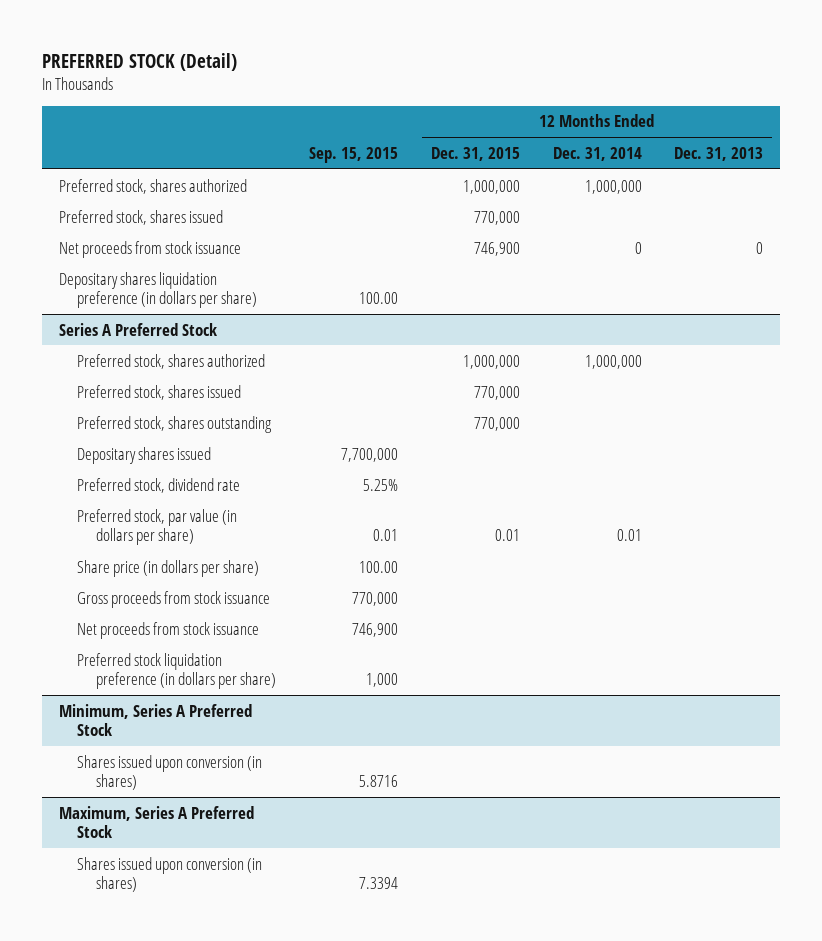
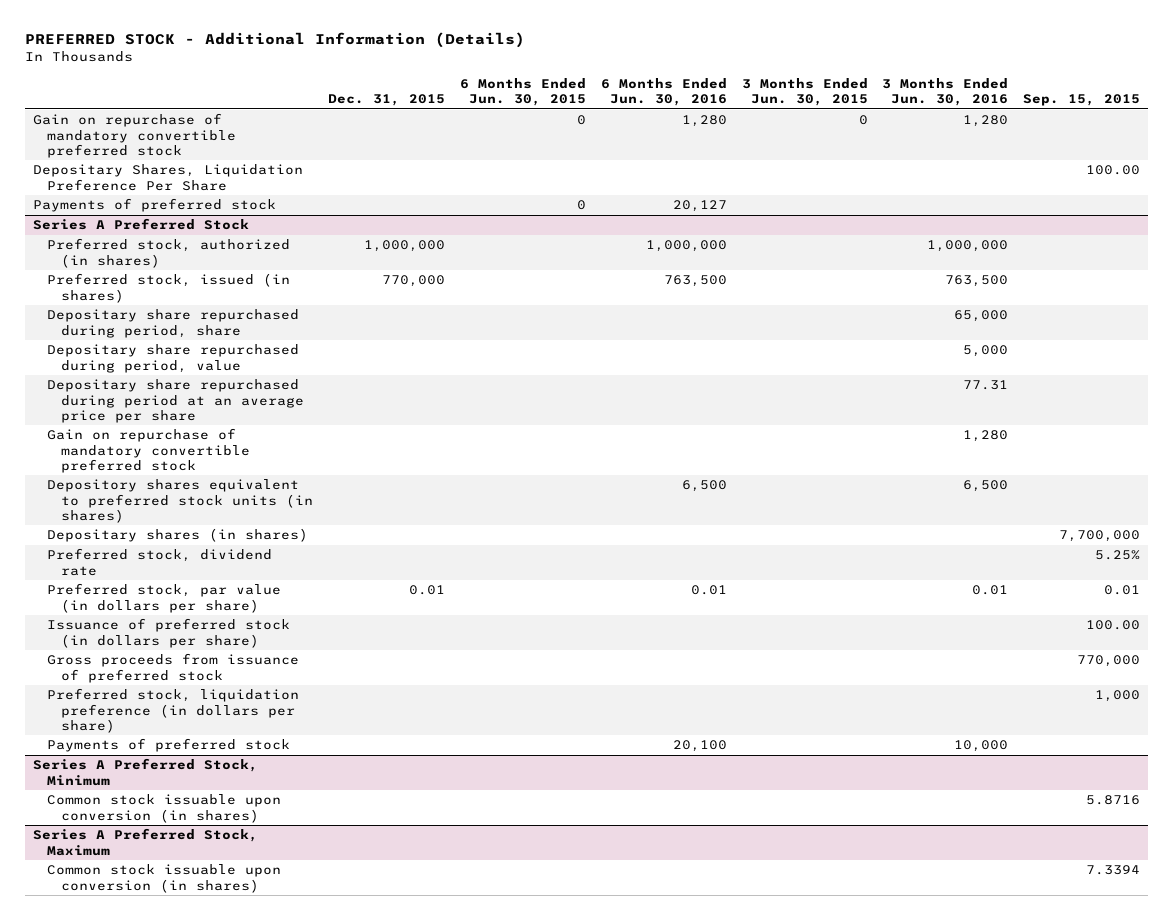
- PREFERRED STOCK (Detail)
+ PREFERRED STOCK - Additional Information (Details)
- | Sep. 15, 2015 | 12 Months Ended Dec. 31, 2015 | 12 Months Ended Dec. 31, 2014 | 12 Months Ended Dec. 31, 2013
+ | Dec. 31, 2015 | 6 Months Ended Jun. 30, 2015 | 6 Months Ended Jun. 30, 2016 | 3 Months Ended Jun. 30, 2015 | 3 Months Ended Jun. 30, 2016 | Sep. 15, 2015
- Preferred stock, shares authorized | | 1,000,000 | 1,000,000 |
- Preferred stock, shares issued | | 770,000 | |
- Net proceeds from stock issuance | | 746,900 | 0 | 0
- Depositary shares liquidation preference (in dollars per share) | 100.00 | | |
+ Gain on repurchase of mandatory convertible preferred stock | | 0 | 1,280 | 0 | 1,280 |
+ Depositary Shares, Liquidation Preference Per Share | | | | | | 100.00
+ Payments of preferred stock | | 0 | 20,127 | | |
@ Series A Preferred Stock
- Preferred stock, shares authorized | | 1,000,000 | 1,000,000 |
- Preferred stock, shares issued | | 770,000 | |
- Preferred stock, shares outstanding | | 770,000 | |
- Depositary shares issued | 7,700,000 | | |
+ Preferred stock, authorized (in shares) | 1,000,000 | | 1,000,000 | | 1,000,000 |
+ Preferred stock, issued (in shares) | 770,000 | | 763,500 | | 763,500 |
+ Depositary share repurchased during period, share | | | | | 65,000 |
+ Depositary share repurchased during period, value | | | | | 5,000 |
+ Depositary share repurchased during period at an average price per share | | | | | 77.31 |
+ Gain on repurchase of mandatory convertible preferred stock | | | | | 1,280 |
+ Depository shares equivalent to preferred stock units (in shares) | | | 6,500 | | 6,500 |
+ Depositary shares (in shares) | | | | | | 7,700,000
- Share price (in dollars per share) | 100.00 | | |
- Gross proceeds from stock issuance | 770,000 | | |
- Net proceeds from stock issuance | 746,900 | | |
- Preferred stock liquidation preference (in dollars per share) | 1,000 | | |
- Minimum, Series A Preferred Stock
- Shares issued upon conversion (in shares) | 5.8716 | | |
- Maximum, Series A Preferred Stock
- Shares issued upon conversion (in shares) | 7.3394 | | |
@ Series A Preferred Stock
+ Issuance of preferred stock (in dollars per share) | | | | | | 100.00
+ Gross proceeds from issuance of preferred stock | | | | | | 770,000
+ Preferred stock, liquidation preference (in dollars per share) | | | | | | 1,000
+ Payments of preferred stock | | | 20,100 | | 10,000 |
+ Series A Preferred Stock, Minimum
+ Common stock issuable upon conversion (in shares) | | | | | | 5.8716
+ Series A Preferred Stock, Maximum
+ Common stock issuable upon conversion (in shares) | | | | | | 7.3394

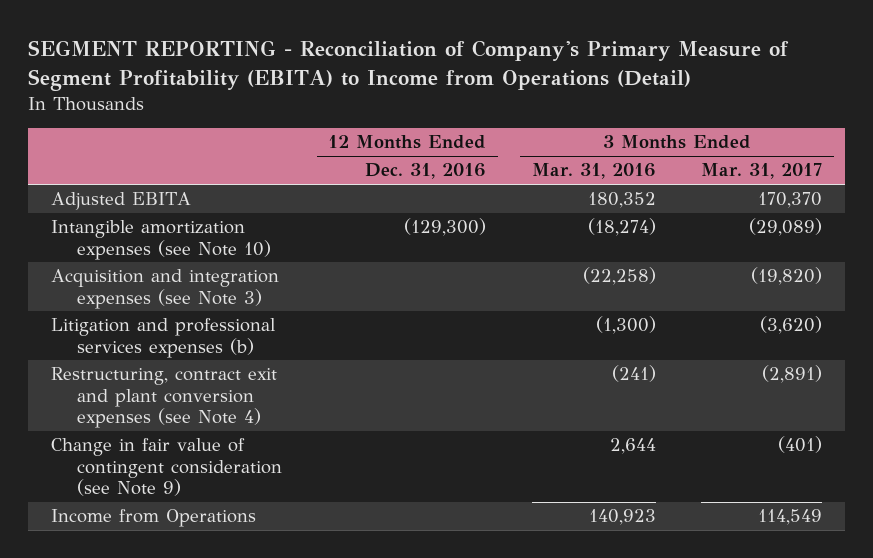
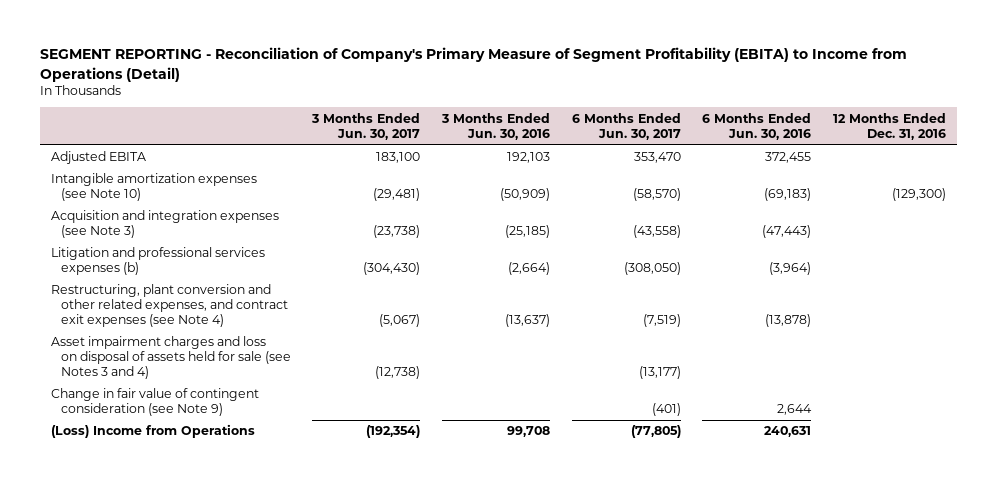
- | 12 Months Ended Dec. 31, 2016 | 3 Months Ended Mar. 31, 2016 | 3 Months Ended Mar. 31, 2017
+ | 3 Months Ended Jun. 30, 2017 | 3 Months Ended Jun. 30, 2016 | 6 Months Ended Jun. 30, 2017 | 6 Months Ended Jun. 30, 2016 | 12 Months Ended Dec. 31, 2016
- Restructuring, contract exit and plant conversion expenses (see Note 4) | | (241) | (2,891)
+ Restructuring, plant conversion and other related expenses, and contract exit expenses (see Note 4) | (5,067) | (13,637) | (7,519) | (13,878) |
+ Asset impairment charges and loss on disposal of assets held for sale (see Notes 3 and 4) | (12,738) | | (13,177) | |
- Income from Operations | | 140,923 | 114,549
+ (Loss) Income from Operations | (192,354) | 99,708 | (77,805) | 240,631 |

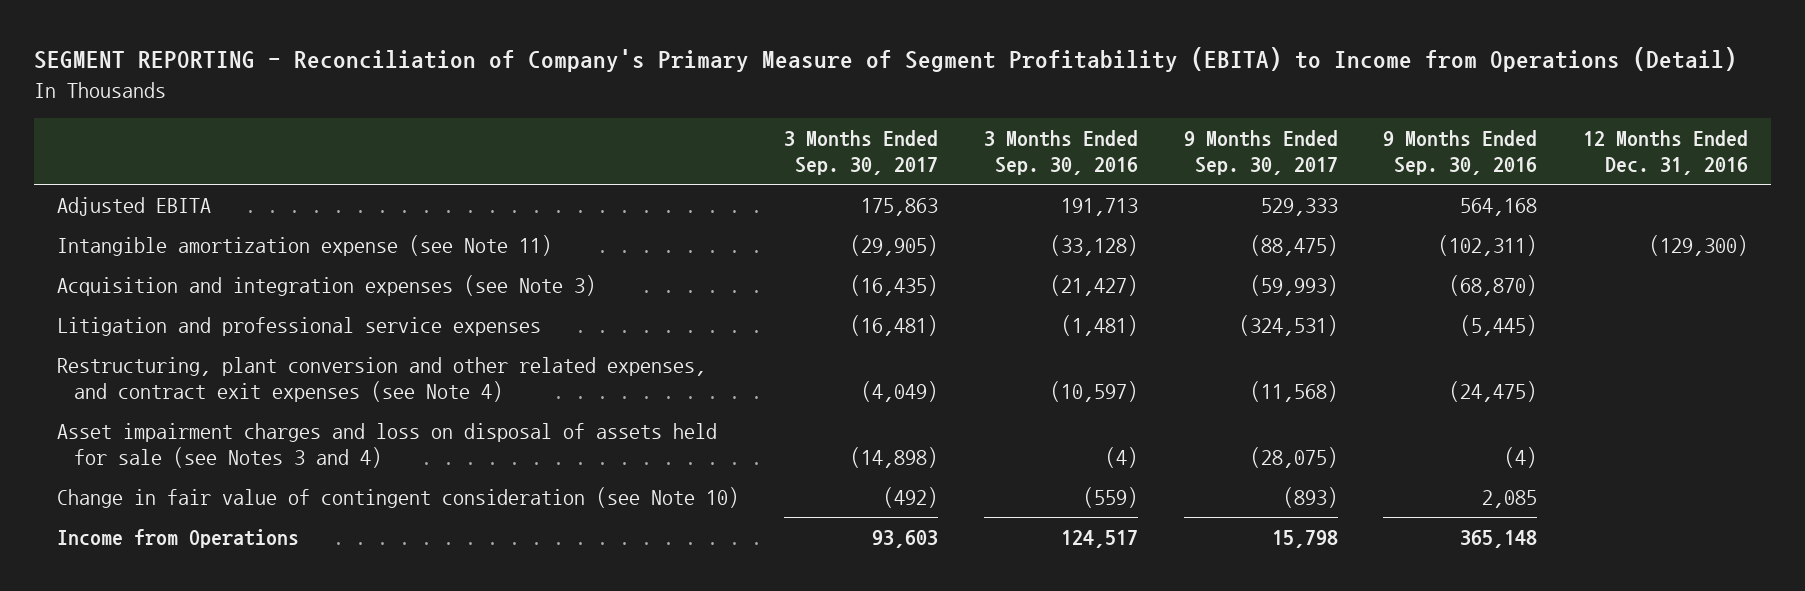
- | 3 Months Ended Jun. 30, 2017 | 3 Months Ended Jun. 30, 2016 | 6 Months Ended Jun. 30, 2017 | 6 Months Ended Jun. 30, 2016 | 12 Months Ended Dec. 31, 2016
+ | 3 Months Ended Sep. 30, 2017 | 3 Months Ended Sep. 30, 2016 | 9 Months Ended Sep. 30, 2017 | 9 Months Ended Sep. 30, 2016 | 12 Months Ended Dec. 31, 2016
- Intangible amortization expenses (see Note 10) | (29,481) | (50,909) | (58,570) | (69,183) | (129,300)
+ Intangible amortization expense (see Note 11) | (29,905) | (33,128) | (88,475) | (102,311) | (129,300)
- Litigation and professional services expenses (b) | (304,430) | (2,664) | (308,050) | (3,964) |
+ Litigation and professional service expenses | (16,481) | (1,481) | (324,531) | (5,445) |
- Change in fair value of contingent consideration (see Note 9) | | | (401) | 2,644 |
- (Loss) Income from Operations | (192,354) | 99,708 | (77,805) | 240,631 |
+ Change in fair value of contingent consideration (see Note 10) | (492) | (559) | (893) | 2,085 |
+ Income from Operations | 93,603 | 124,517 | 15,798 | 365,148 |

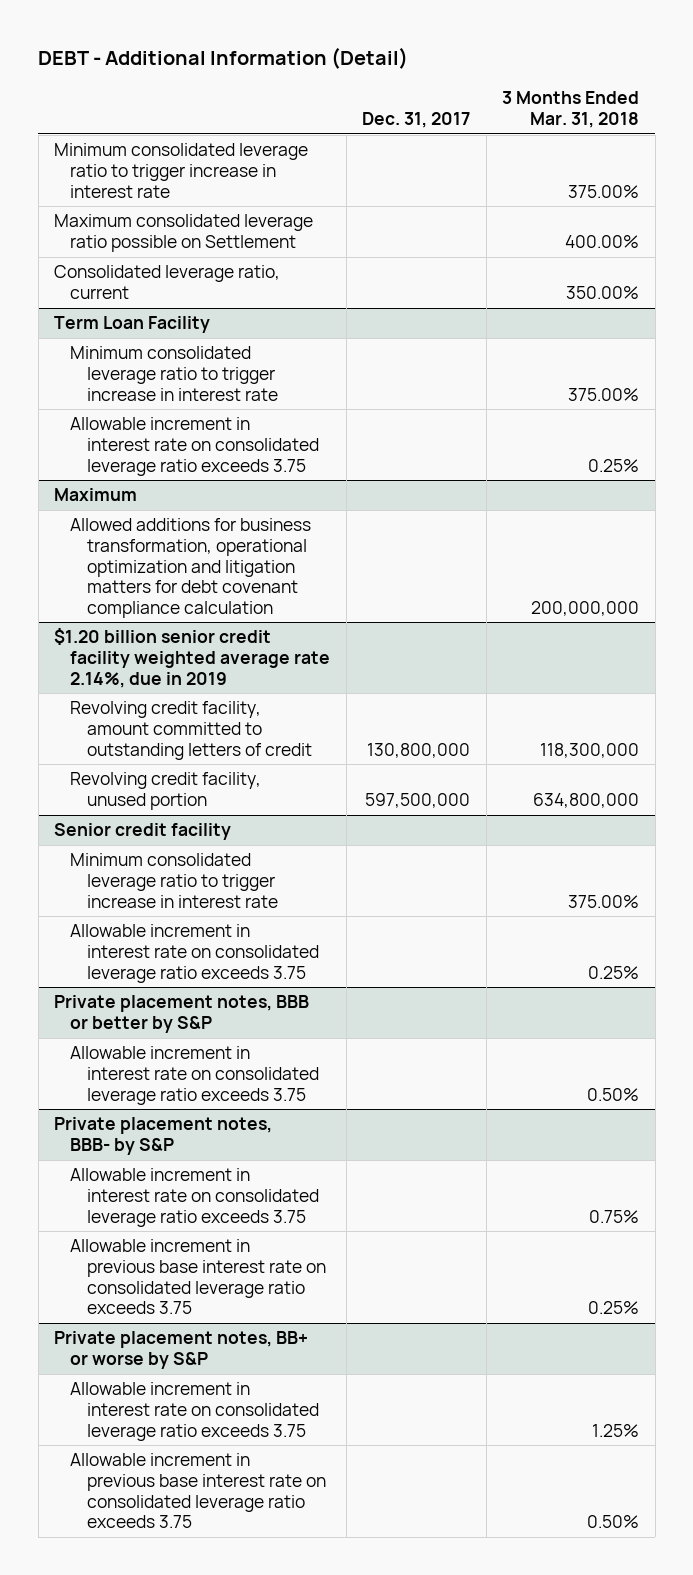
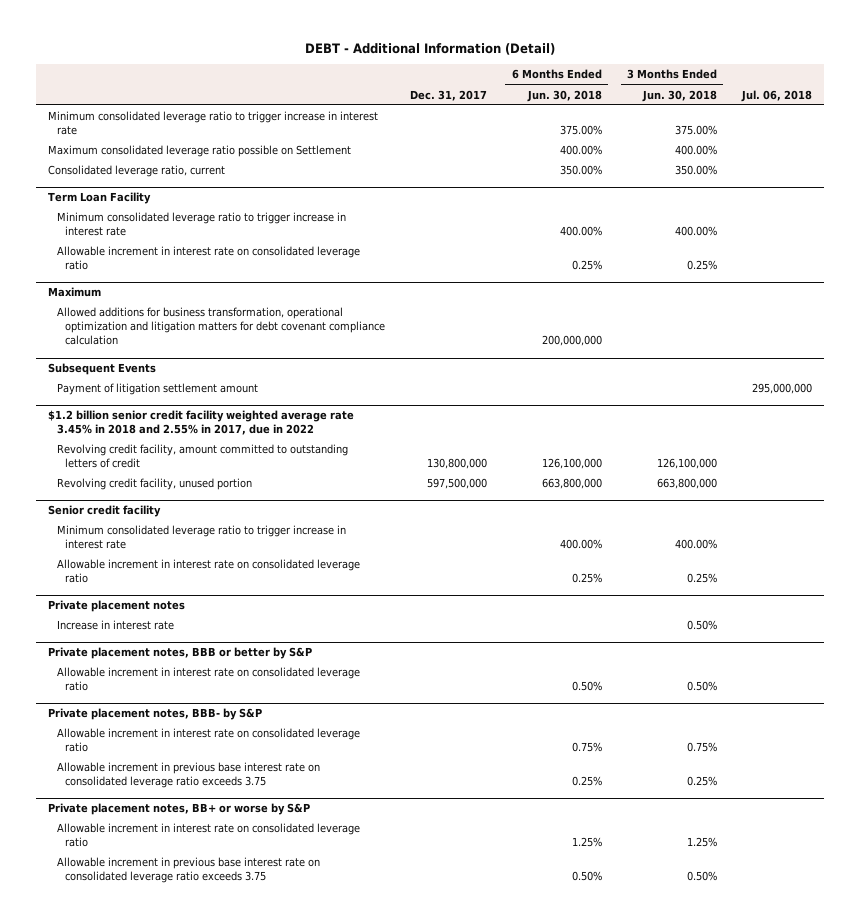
- | Dec. 31, 2017 | 3 Months Ended Mar. 31, 2018
+ | Dec. 31, 2017 | 6 Months Ended Jun. 30, 2018 | 3 Months Ended Jun. 30, 2018 | Jul. 06, 2018
@ Term Loan Facility
- Allowable increment in interest rate on consolidated leverage ratio exceeds 3.75 | | 0.25%
+ Allowable increment in interest rate on consolidated leverage ratio | | 0.25% | 0.25% |
- $1.20 billion senior credit facility weighted average rate 2.14%, due in 2019
+ Subsequent Events
+ Payment of litigation settlement amount | | | | 295,000,000
+ $1.2 billion senior credit facility weighted average rate 3.45% in 2018 and 2.55% in 2017, due in 2022
@ Senior credit facility
- Allowable increment in interest rate on consolidated leverage ratio exceeds 3.75 | | 0.25%
+ Allowable increment in interest rate on consolidated leverage ratio | | 0.25% | 0.25% |
+ Private placement notes
+ Increase in interest rate | | | 0.50% |
@ Private placement notes, BBB or better by S&P
- Allowable increment in interest rate on consolidated leverage ratio exceeds 3.75 | | 0.50%
+ Allowable increment in interest rate on consolidated leverage ratio | | 0.50% | 0.50% |
@ Private placement notes, BBB- by S&P
- Allowable increment in interest rate on consolidated leverage ratio exceeds 3.75 | | 0.75%
+ Allowable increment in interest rate on consolidated leverage ratio | | 0.75% | 0.75% |
@ Private placement notes, BB+ or worse by S&P
- Allowable increment in interest rate on consolidated leverage ratio exceeds 3.75 | | 1.25%
+ Allowable increment in interest rate on consolidated leverage ratio | | 1.25% | 1.25% |

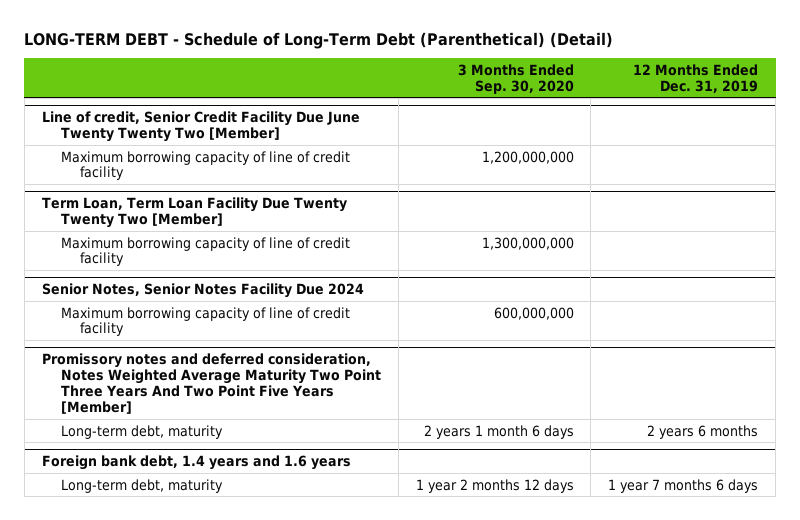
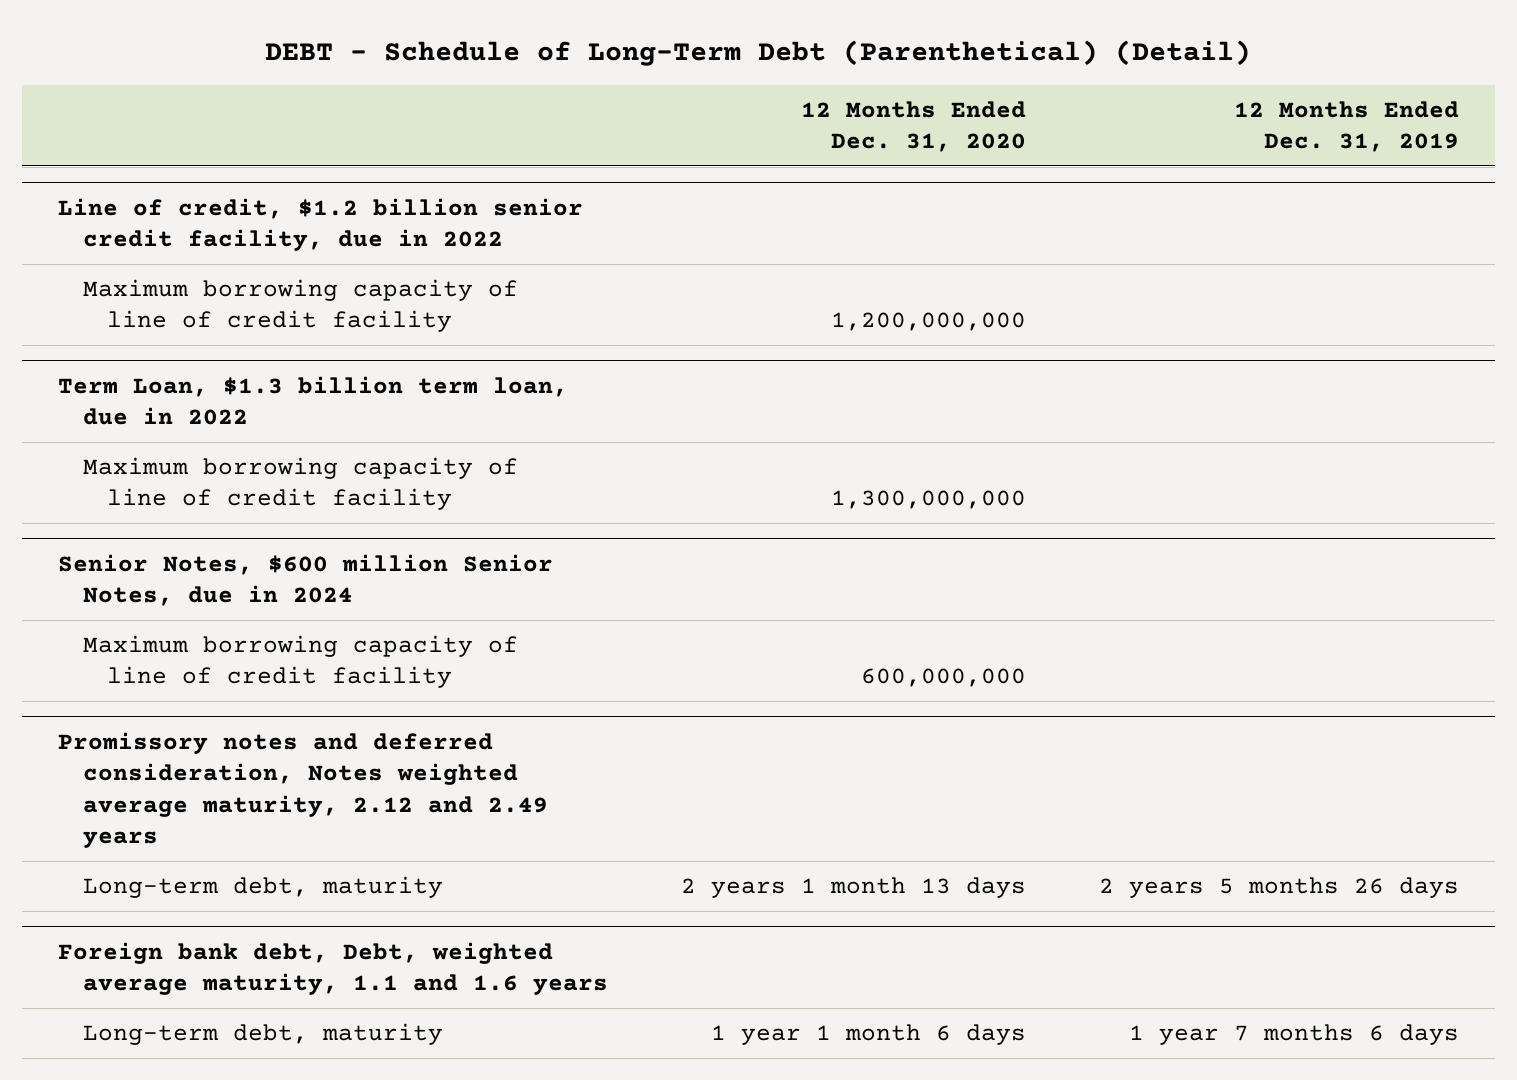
- LONG-TERM DEBT - Schedule of Long-Term Debt (Parenthetical) (Detail)
+ DEBT - Schedule of Long-Term Debt (Parenthetical) (Detail)
- | 3 Months Ended Sep. 30, 2020 | 12 Months Ended Dec. 31, 2019
+ | 12 Months Ended Dec. 31, 2020 | 12 Months Ended Dec. 31, 2019
- Line of credit, Senior Credit Facility Due June Twenty Twenty Two [Member]
- Maximum borrowing capacity of line of credit facility | 1,200,000,000 |
- Term Loan, Term Loan Facility Due Twenty Twenty Two [Member]
- Maximum borrowing capacity of line of credit facility | 1,300,000,000 |
- Senior Notes, Senior Notes Facility Due 2024
+ Line of credit, $1.2 billion senior credit facility, due in 2022
+ Maximum borrowing capacity of line of credit facility | 1,200,000,000 |
+ Term Loan, $1.3 billion term loan, due in 2022
+ Maximum borrowing capacity of line of credit facility | 1,300,000,000 |
+ Senior Notes, $600 million Senior Notes, due in 2024
- Promissory notes and deferred consideration, Notes Weighted Average Maturity Two Point Three Years And Two Point Five Years [Member]
- Long-term debt, maturity | 2 years 1 month 6 days | 2 years 6 months
- Foreign bank debt, 1.4 years and 1.6 years
+ Promissory notes and deferred consideration, Notes weighted average maturity, 2.12 and 2.49 years
+ Long-term debt, maturity | 2 years 1 month 13 days | 2 years 5 months 26 days
+ Foreign bank debt, Debt, weighted average maturity, 1.1 and 1.6 years

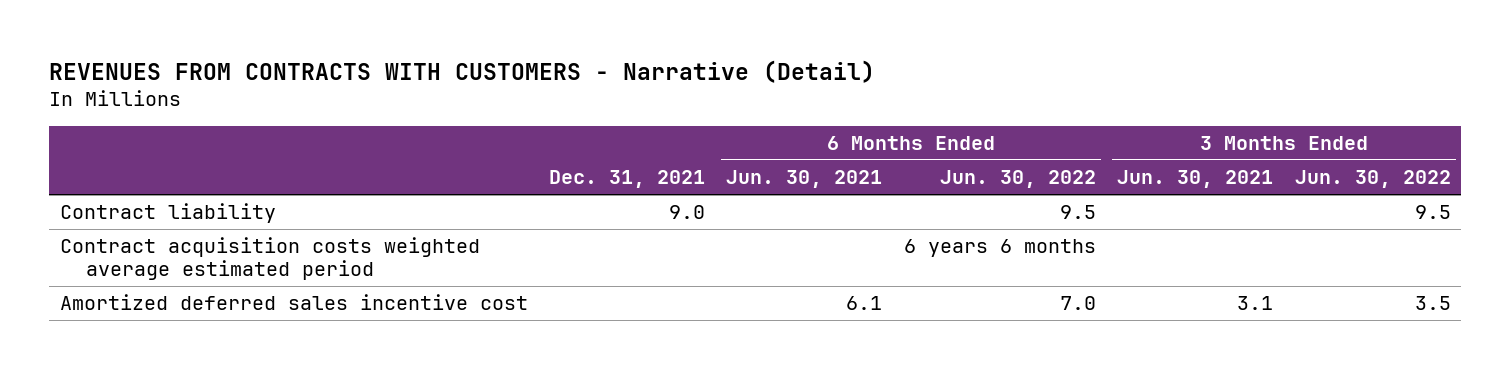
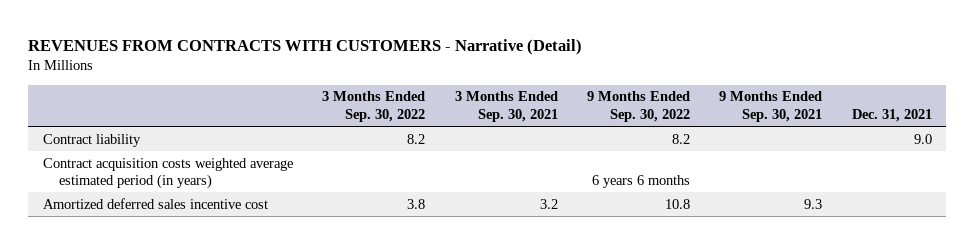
- | Dec. 31, 2021 | 6 Months Ended Jun. 30, 2021 | 6 Months Ended Jun. 30, 2022 | 3 Months Ended Jun. 30, 2021 | 3 Months Ended Jun. 30, 2022
+ | 3 Months Ended Sep. 30, 2022 | 3 Months Ended Sep. 30, 2021 | 9 Months Ended Sep. 30, 2022 | 9 Months Ended Sep. 30, 2021 | Dec. 31, 2021
- Contract acquisition costs weighted average estimated period | | | 6 years 6 months | |
+ Contract acquisition costs weighted average estimated period (in years) | | | 6 years 6 months | |

